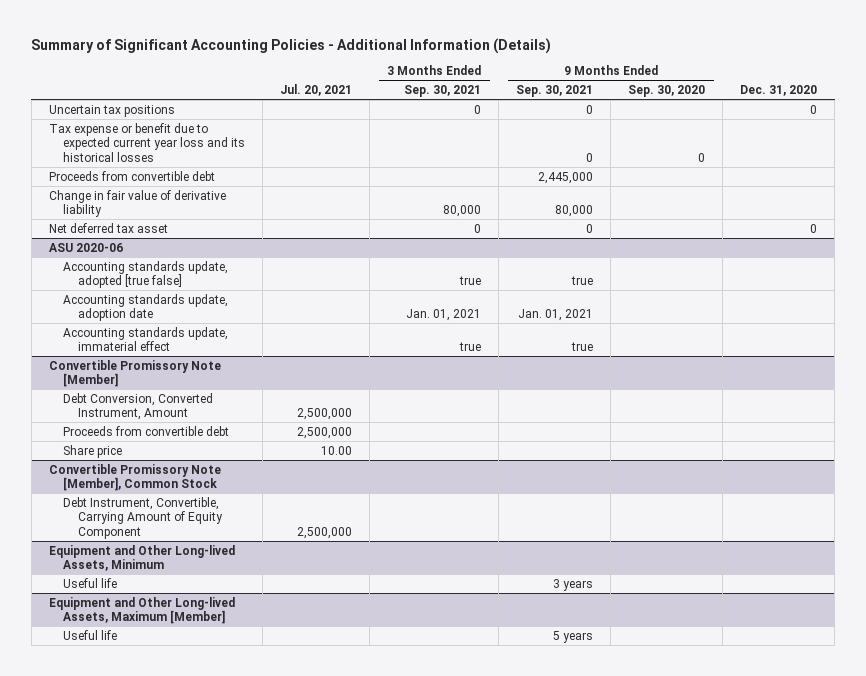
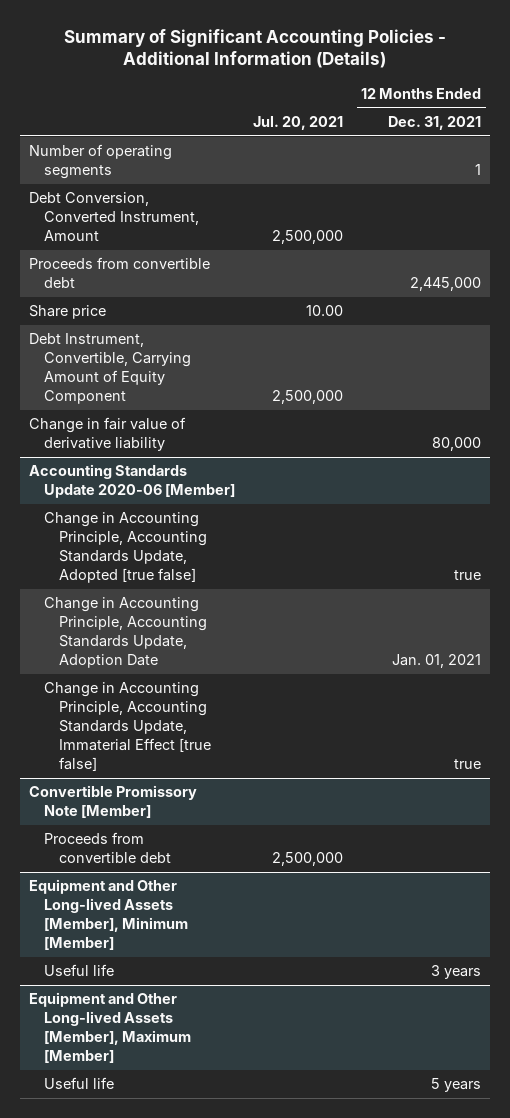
- | Jul. 20, 2021 | 3 Months Ended Sep. 30, 2021 | 9 Months Ended Sep. 30, 2021 | 9 Months Ended Sep. 30, 2020 | Dec. 31, 2020
+ | Jul. 20, 2021 | 12 Months Ended Dec. 31, 2021
- Uncertain tax positions | | 0 | 0 | | 0
- Tax expense or benefit due to expected current year loss and its historical losses | | | 0 | 0 |
+ Number of operating segments | | 1
+ Debt Conversion, Converted Instrument, Amount | 2,500,000 |
+ Share price | 10.00 |
+ Debt Instrument, Convertible, Carrying Amount of Equity Component | 2,500,000 |
- Net deferred tax asset | | 0 | 0 | | 0
- ASU 2020-06
- Accounting standards update, adopted [true false] | | true | true | |
- Accounting standards update, adoption date | | Jan. 01, 2021 | Jan. 01, 2021 | |
- Accounting standards update, immaterial effect | | true | true | |
+ Accounting Standards Update 2020-06 [Member]
+ Change in Accounting Principle, Accounting Standards Update, Adopted [true false] | | true
+ Change in Accounting Principle, Accounting Standards Update, Adoption Date | | Jan. 01, 2021
+ Change in Accounting Principle, Accounting Standards Update, Immaterial Effect [true false] | | true
@ Convertible Promissory Note [Member]
- Debt Conversion, Converted Instrument, Amount | 2,500,000 | | | |
- Share price | 10.00 | | | |
- Convertible Promissory Note [Member], Common Stock
- Debt Instrument, Convertible, Carrying Amount of Equity Component | 2,500,000 | | | |
- Equipment and Other Long-lived Assets, Minimum
+ Equipment and Other Long-lived Assets [Member], Minimum [Member]
- Equipment and Other Long-lived Assets, Maximum [Member]
+ Equipment and Other Long-lived Assets [Member], Maximum [Member]

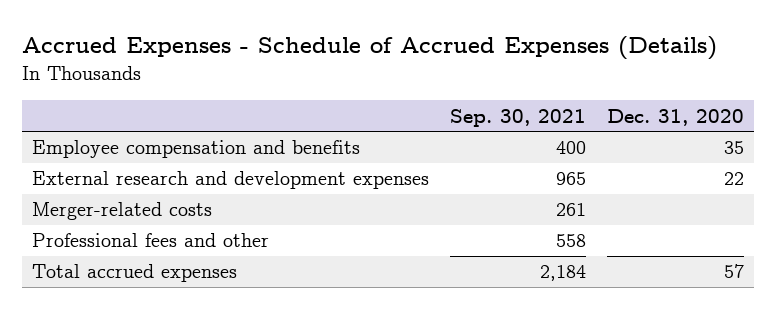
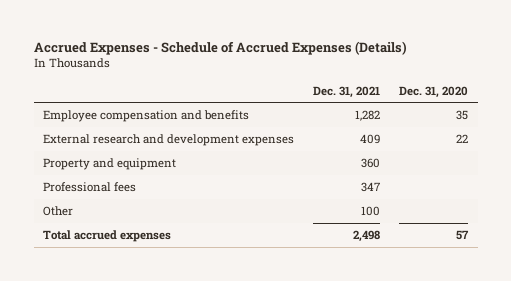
- | Sep. 30, 2021 | Dec. 31, 2020
+ | Dec. 31, 2021 | Dec. 31, 2020
- Merger-related costs | 261 |
- Professional fees and other | 558 |
+ Property and equipment | 360 |
+ Professional fees | 347 |
+ Other | 100 |

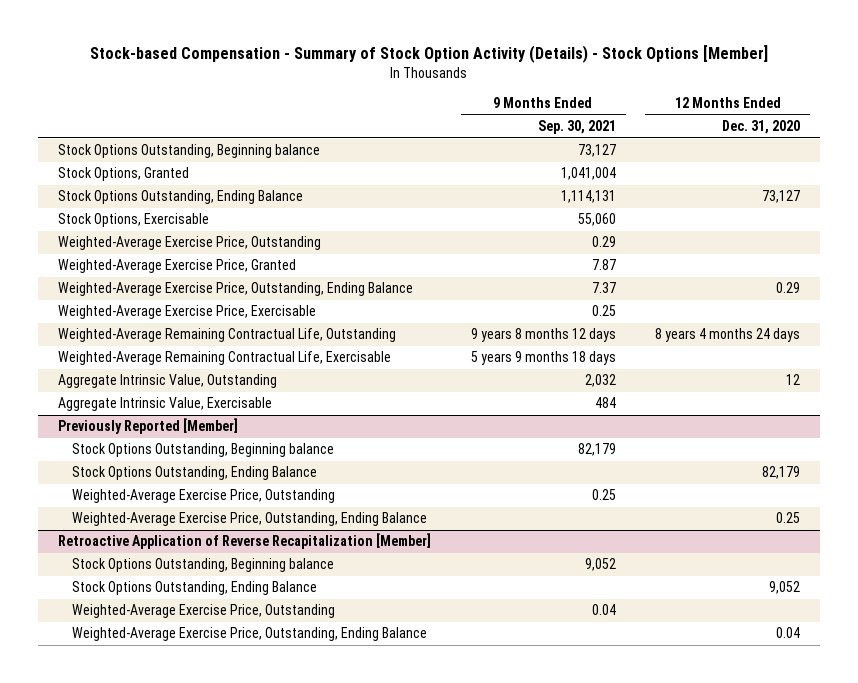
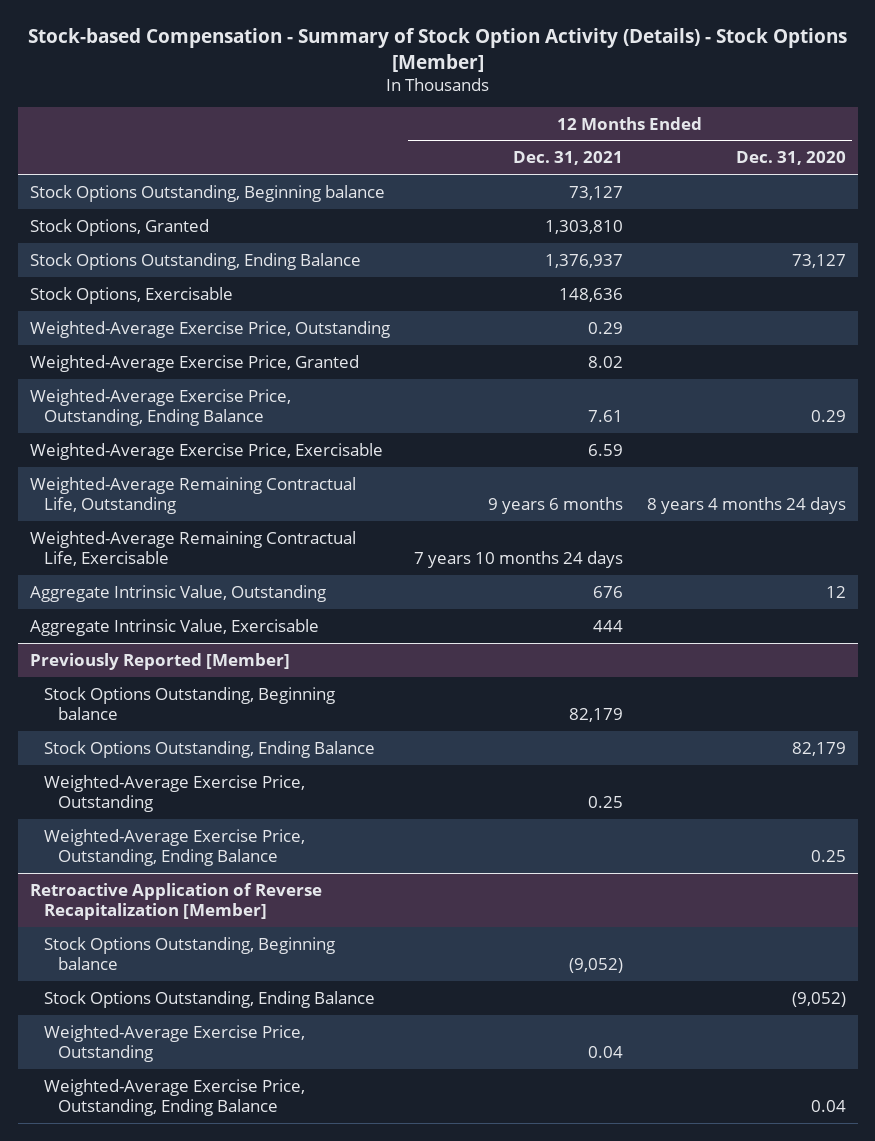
- | 9 Months Ended Sep. 30, 2021 | 12 Months Ended Dec. 31, 2020
+ | 12 Months Ended Dec. 31, 2021 | 12 Months Ended Dec. 31, 2020
@ Retroactive Application of Reverse Recapitalization [Member]
- Stock Options Outstanding, Ending Balance | | 9,052
+ Stock Options Outstanding, Ending Balance | | (9,052)

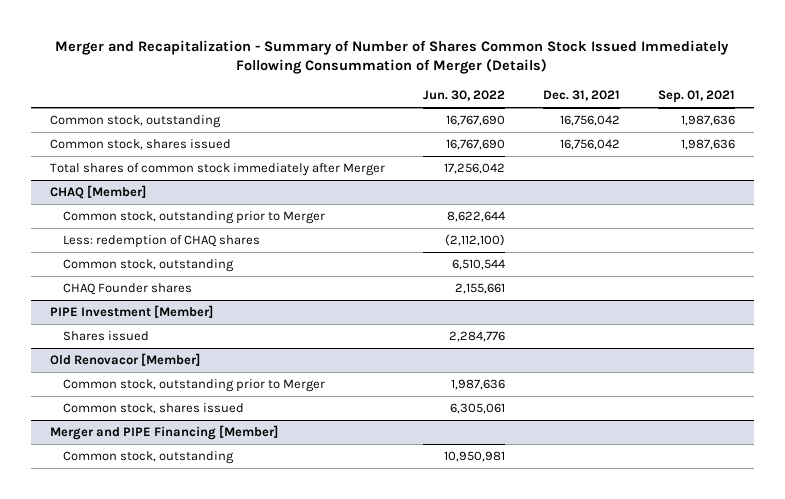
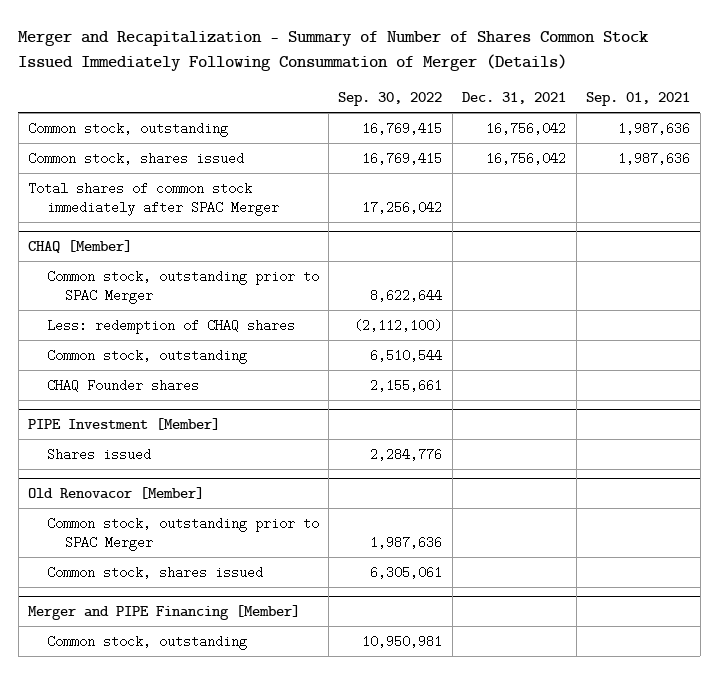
- | Jun. 30, 2022 | Dec. 31, 2021 | Sep. 01, 2021
+ | Sep. 30, 2022 | Dec. 31, 2021 | Sep. 01, 2021
- Total shares of common stock immediately after Merger | 17,256,042 | |
+ Total shares of common stock immediately after SPAC Merger | 17,256,042 | |
@ CHAQ [Member]
- Common stock, outstanding prior to Merger | 8,622,644 | |
+ Common stock, outstanding prior to SPAC Merger | 8,622,644 | |
@ Old Renovacor [Member]
- Common stock, outstanding prior to Merger | 1,987,636 | |
+ Common stock, outstanding prior to SPAC Merger | 1,987,636 | |

